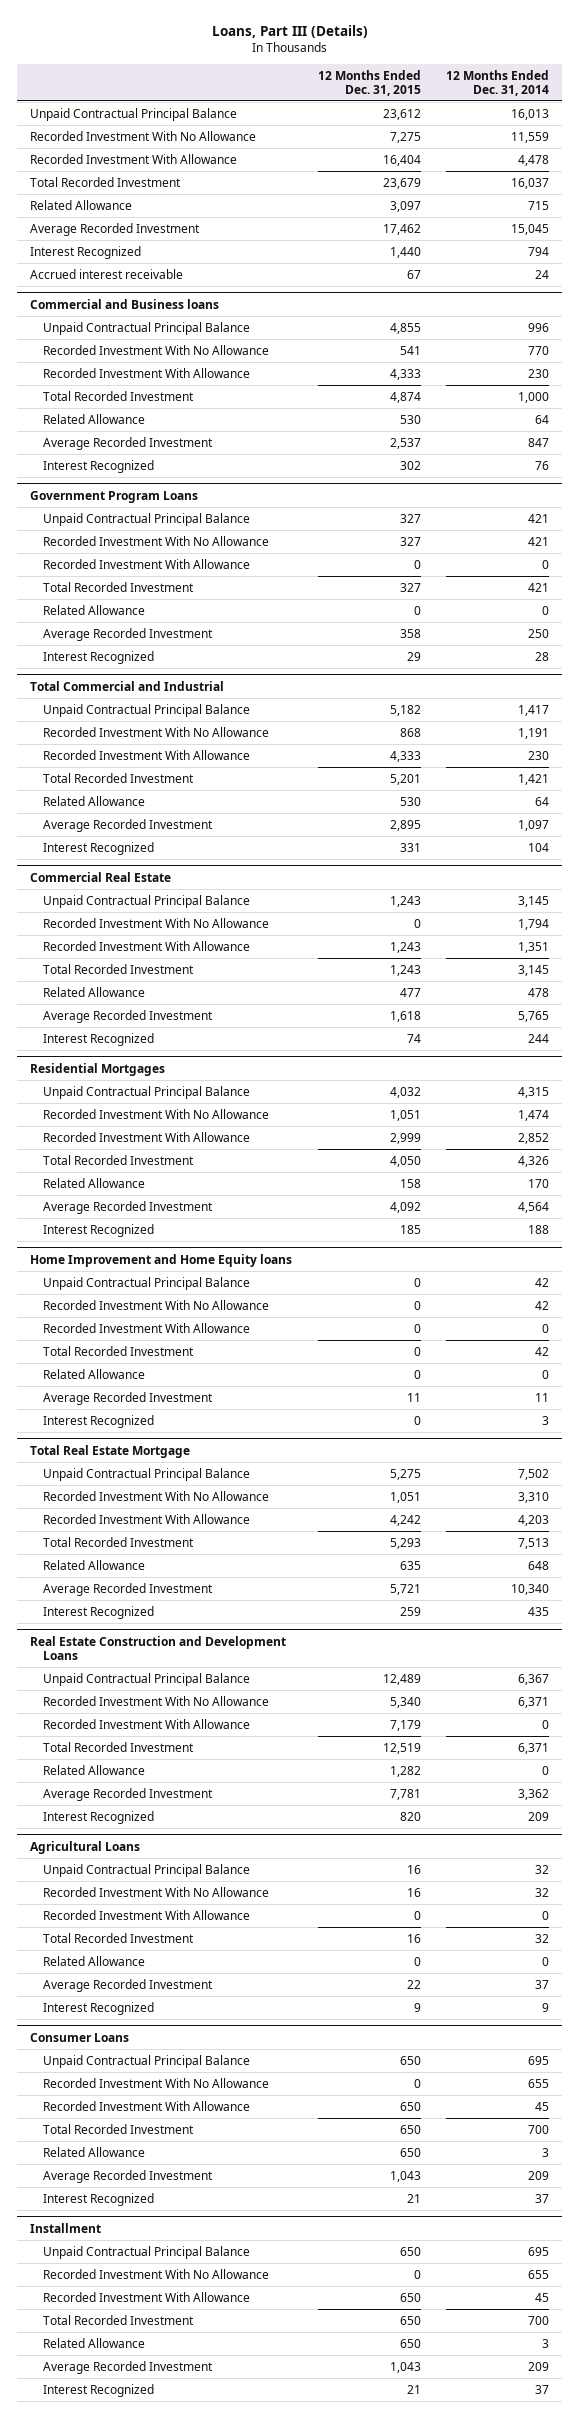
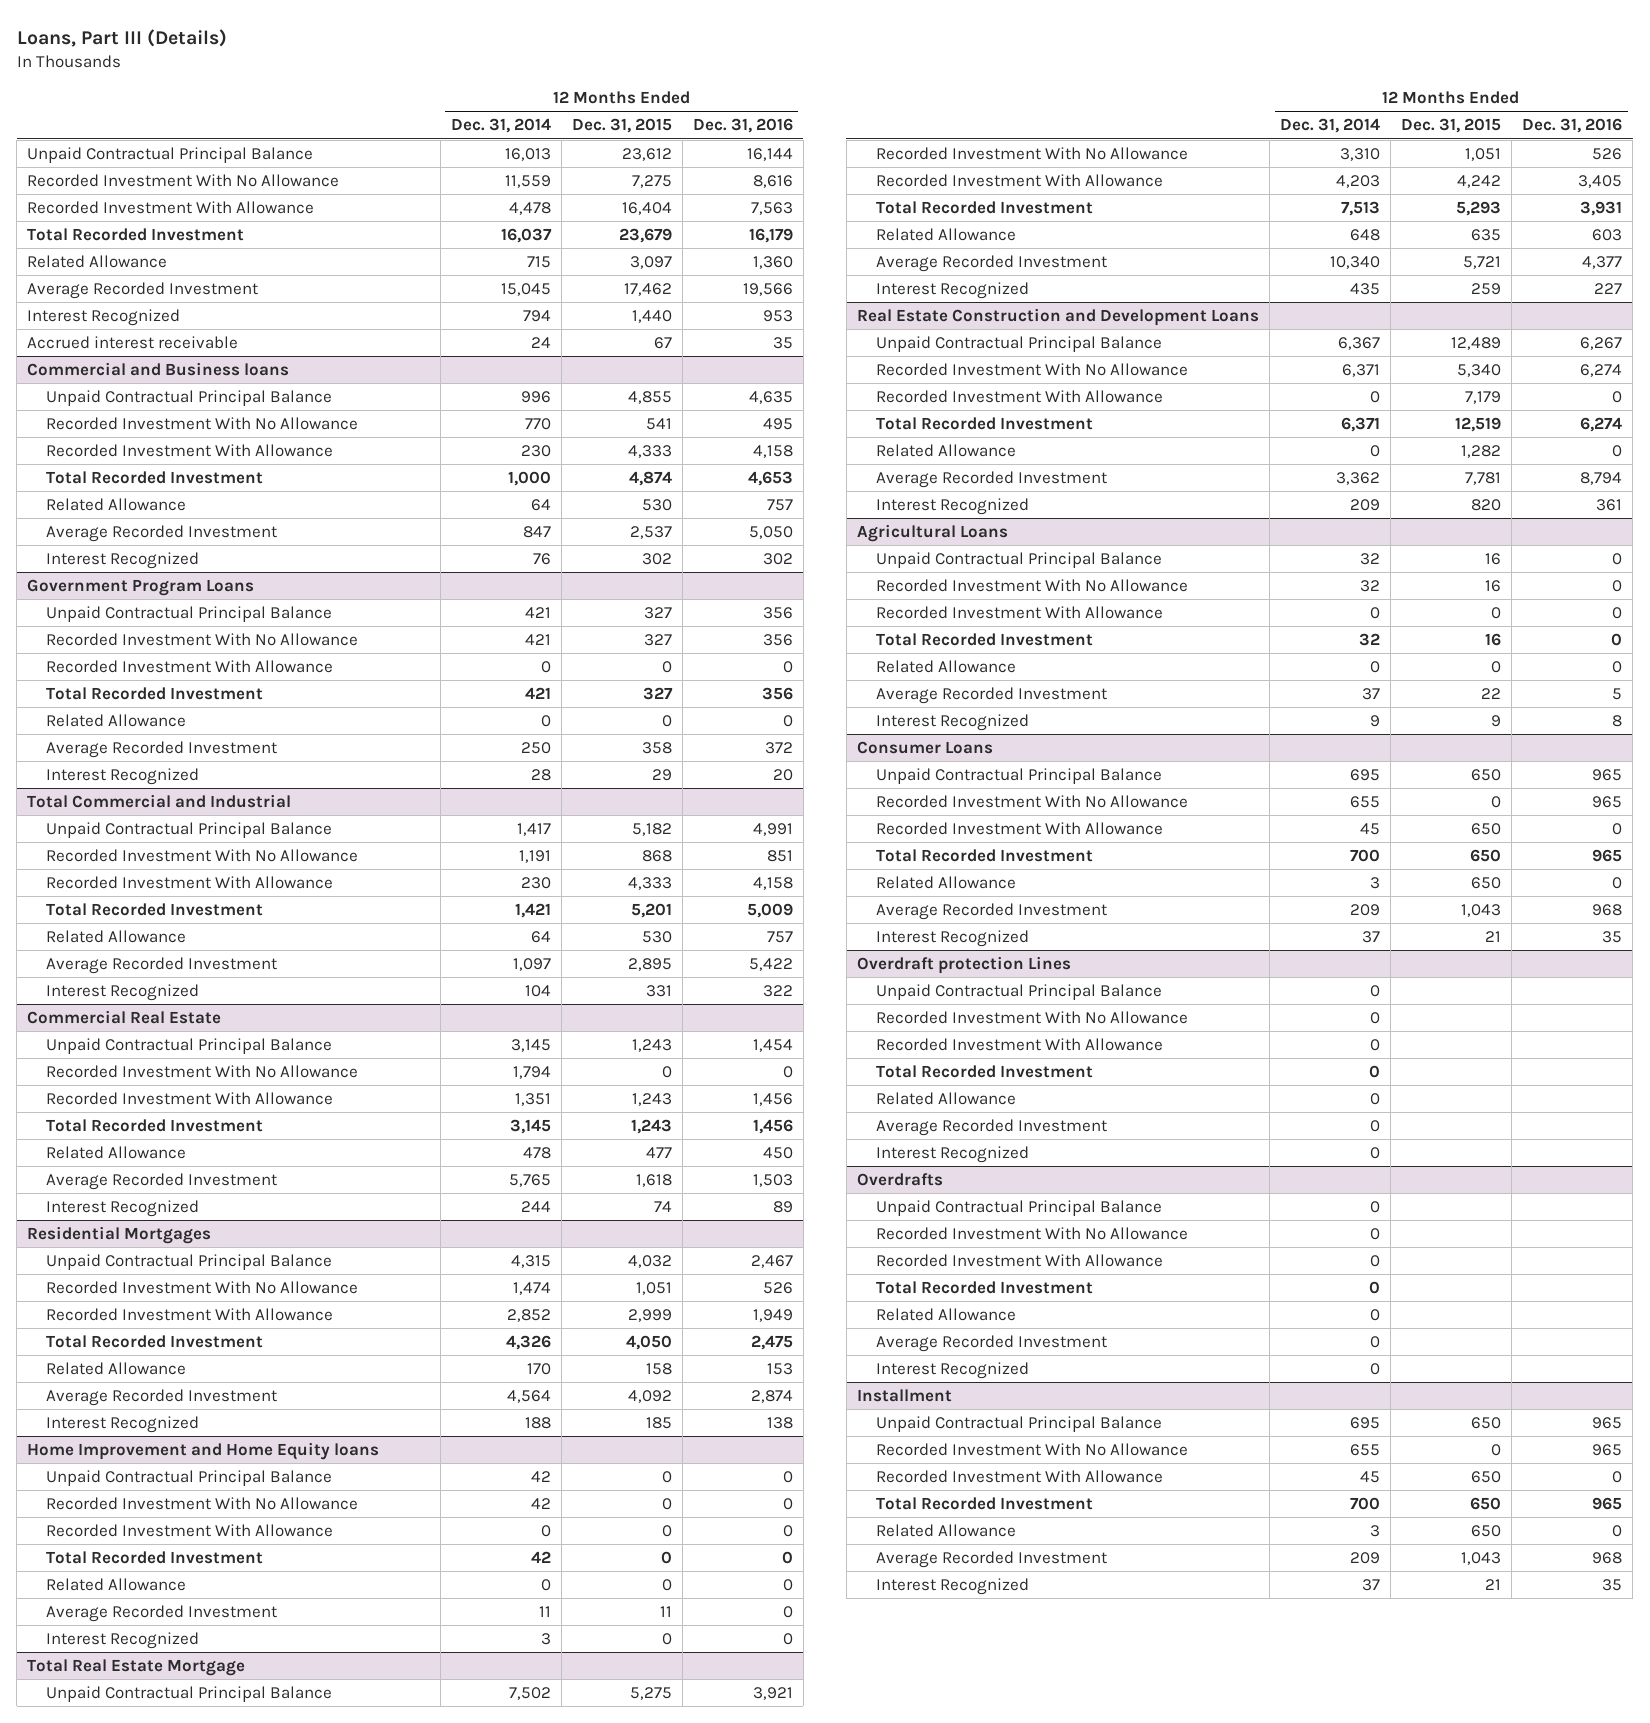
- | 12 Months Ended Dec. 31, 2015 | 12 Months Ended Dec. 31, 2014
+ | 12 Months Ended Dec. 31, 2014 | 12 Months Ended Dec. 31, 2015 | 12 Months Ended Dec. 31, 2016
+ Overdraft protection Lines
+ Unpaid Contractual Principal Balance | 0 | |
+ Recorded Investment With No Allowance | 0 | |
+ Recorded Investment With Allowance | 0 | |
+ Total Recorded Investment | 0 | |
+ Related Allowance | 0 | |
+ Average Recorded Investment | 0 | |
+ Interest Recognized | 0 | |
+ Overdrafts
+ Unpaid Contractual Principal Balance | 0 | |
+ Recorded Investment With No Allowance | 0 | |
+ Recorded Investment With Allowance | 0 | |
+ Total Recorded Investment | 0 | |
+ Related Allowance | 0 | |
+ Average Recorded Investment | 0 | |
+ Interest Recognized | 0 | |

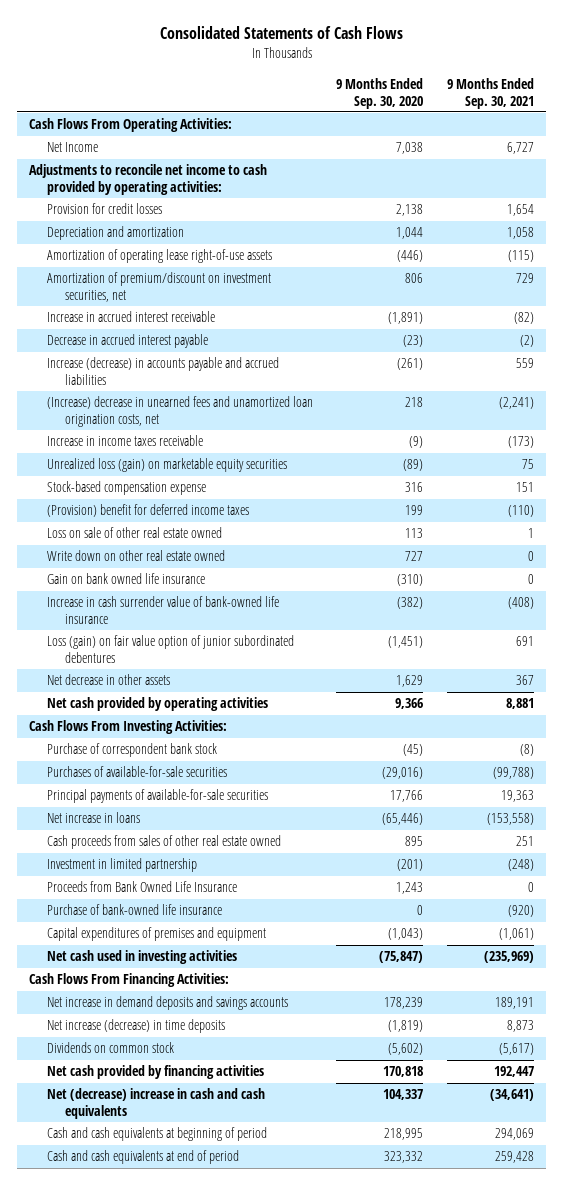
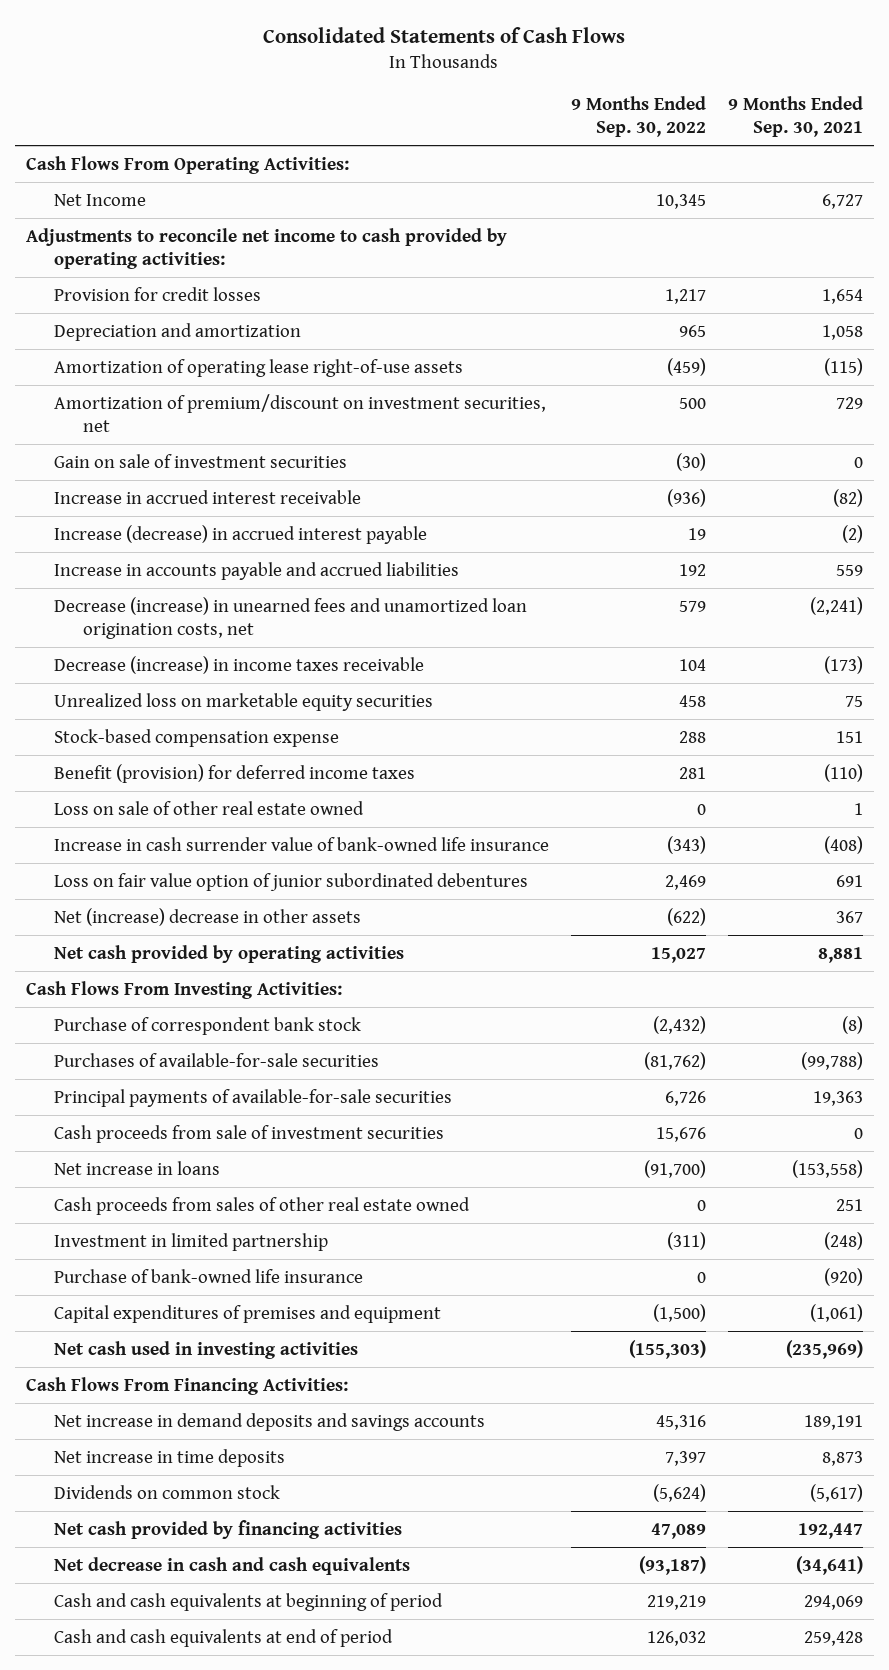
- | 9 Months Ended Sep. 30, 2020 | 9 Months Ended Sep. 30, 2021
+ | 9 Months Ended Sep. 30, 2022 | 9 Months Ended Sep. 30, 2021
+ Gain on sale of investment securities | (30) | 0
- Decrease in accrued interest payable | (23) | (2)
- Increase (decrease) in accounts payable and accrued liabilities | (261) | 559
- (Increase) decrease in unearned fees and unamortized loan origination costs, net | 218 | (2,241)
- Increase in income taxes receivable | (9) | (173)
- Unrealized loss (gain) on marketable equity securities | (89) | 75
+ Increase (decrease) in accrued interest payable | 19 | (2)
+ Increase in accounts payable and accrued liabilities | 192 | 559
+ Decrease (increase) in unearned fees and unamortized loan origination costs, net | 579 | (2,241)
+ Decrease (increase) in income taxes receivable | 104 | (173)
+ Unrealized loss on marketable equity securities | 458 | 75
- (Provision) benefit for deferred income taxes | 199 | (110)
+ Benefit (provision) for deferred income taxes | 281 | (110)
- Write down on other real estate owned | 727 | 0
- Gain on bank owned life insurance | (310) | 0
- Loss (gain) on fair value option of junior subordinated debentures | (1,451) | 691
- Net decrease in other assets | 1,629 | 367
+ Loss on fair value option of junior subordinated debentures | 2,469 | 691
+ Net (increase) decrease in other assets | (622) | 367
+ Cash proceeds from sale of investment securities | 15,676 | 0
- Proceeds from Bank Owned Life Insurance | 1,243 | 0
- Net increase (decrease) in time deposits | (1,819) | 8,873
+ Net increase in time deposits | 7,397 | 8,873
- Net (decrease) increase in cash and cash equivalents | 104,337 | (34,641)
+ Net decrease in cash and cash equivalents | (93,187) | (34,641)

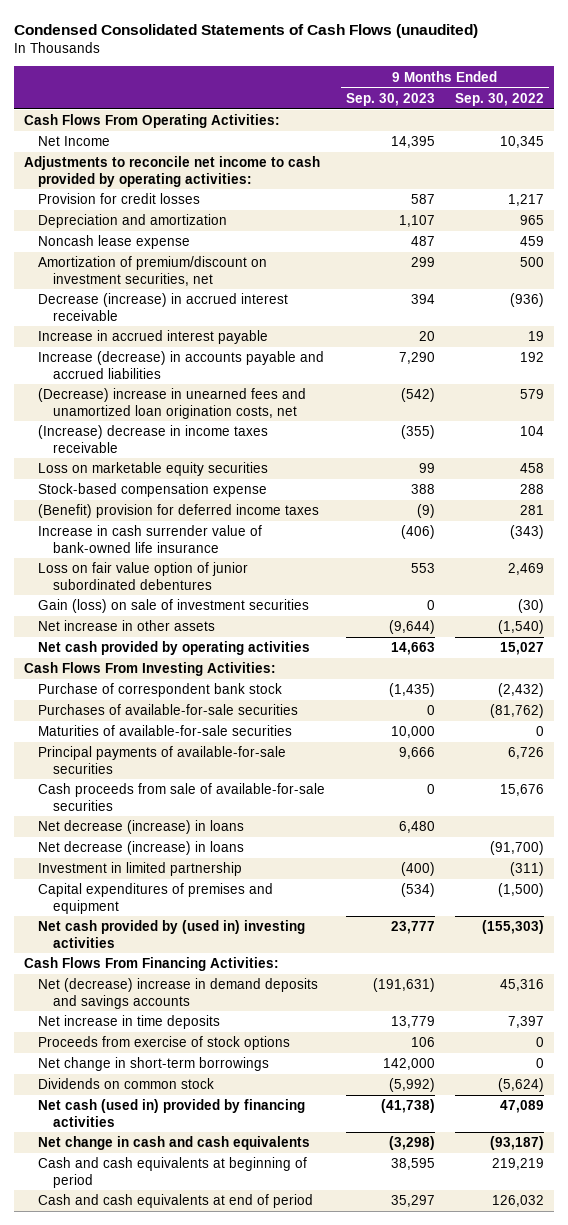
- Consolidated Statements of Cash Flows
+ Condensed Consolidated Statements of Cash Flows (unaudited)
- | 9 Months Ended Sep. 30, 2022 | 9 Months Ended Sep. 30, 2021
+ | 9 Months Ended Sep. 30, 2023 | 9 Months Ended Sep. 30, 2022
- Amortization of operating lease right-of-use assets | (459) | (115)
+ Noncash lease expense | 487 | 459
- Gain on sale of investment securities | (30) | 0
- Increase in accrued interest receivable | (936) | (82)
- Increase (decrease) in accrued interest payable | 19 | (2)
- Increase in accounts payable and accrued liabilities | 192 | 559
- Decrease (increase) in unearned fees and unamortized loan origination costs, net | 579 | (2,241)
- Decrease (increase) in income taxes receivable | 104 | (173)
- Unrealized loss on marketable equity securities | 458 | 75
+ Decrease (increase) in accrued interest receivable | 394 | (936)
+ Increase in accrued interest payable | 20 | 19
+ Increase (decrease) in accounts payable and accrued liabilities | 7,290 | 192
+ (Decrease) increase in unearned fees and unamortized loan origination costs, net | (542) | 579
+ (Increase) decrease in income taxes receivable | (355) | 104
+ Loss on marketable equity securities | 99 | 458
- Benefit (provision) for deferred income taxes | 281 | (110)
- Loss on sale of other real estate owned | 0 | 1
+ (Benefit) provision for deferred income taxes | (9) | 281
- Net (increase) decrease in other assets | (622) | 367
+ Gain (loss) on sale of investment securities | 0 | (30)
+ Net increase in other assets | (9,644) | (1,540)
+ Maturities of available-for-sale securities | 10,000 | 0
- Cash proceeds from sale of investment securities | 15,676 | 0
- Net increase in loans | (91,700) | (153,558)
- Cash proceeds from sales of other real estate owned | 0 | 251
+ Cash proceeds from sale of available-for-sale securities | 0 | 15,676
+ Net decrease (increase) in loans | 6,480 |
+ Net decrease (increase) in loans | | (91,700)
- Purchase of bank-owned life insurance | 0 | (920)
- Net cash used in investing activities | (155,303) | (235,969)
+ Net cash provided by (used in) investing activities | 23,777 | (155,303)
- Net increase in demand deposits and savings accounts | 45,316 | 189,191
+ Net (decrease) increase in demand deposits and savings accounts | (191,631) | 45,316
+ Proceeds from exercise of stock options | 106 | 0
+ Net change in short-term borrowings | 142,000 | 0
- Net cash provided by financing activities | 47,089 | 192,447
- Net decrease in cash and cash equivalents | (93,187) | (34,641)
+ Net cash (used in) provided by financing activities | (41,738) | 47,089
+ Net change in cash and cash equivalents | (3,298) | (93,187)

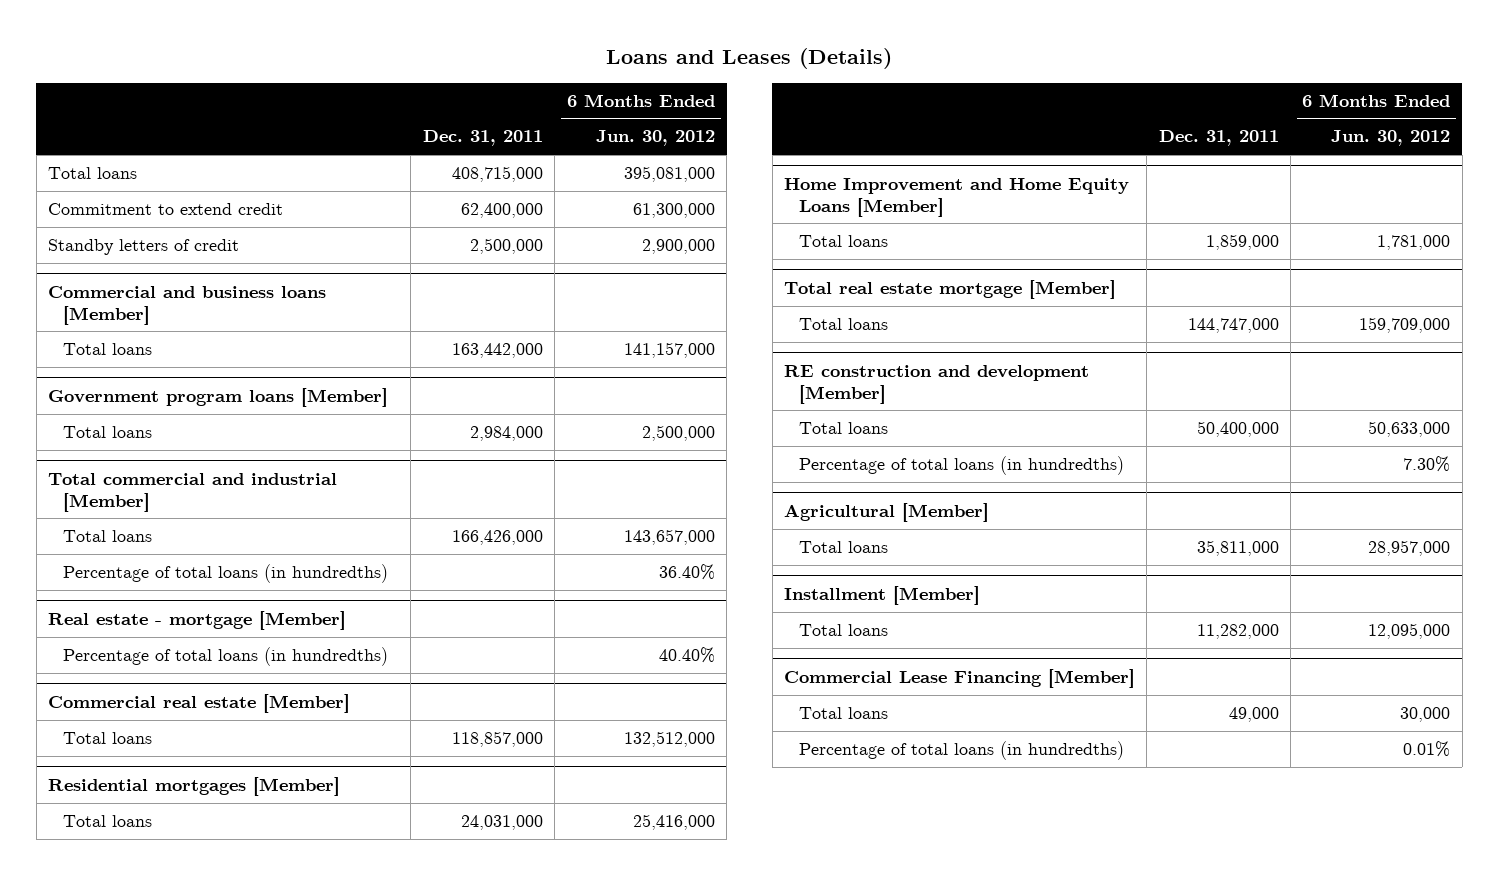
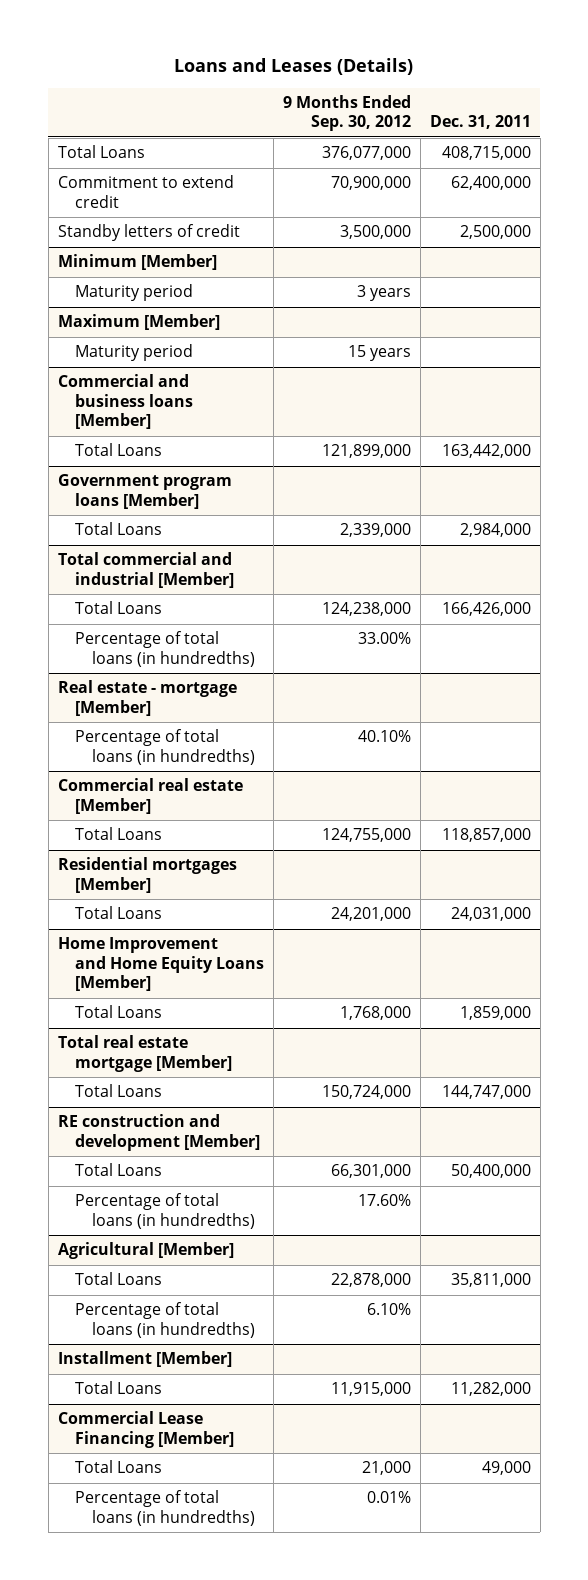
- | Dec. 31, 2011 | 6 Months Ended Jun. 30, 2012
+ | 9 Months Ended Sep. 30, 2012 | Dec. 31, 2011
- Total loans | 408,715,000 | 395,081,000
+ Total Loans | 376,077,000 | 408,715,000
+ Minimum [Member]
+ Maturity period | 3 years |
+ Maximum [Member]
+ Maturity period | 15 years |
@ Commercial and business loans [Member]
- Total loans | 163,442,000 | 141,157,000
+ Total Loans | 121,899,000 | 163,442,000
@ Government program loans [Member]
- Total loans | 2,984,000 | 2,500,000
+ Total Loans | 2,339,000 | 2,984,000
@ Total commercial and industrial [Member]
- Total loans | 166,426,000 | 143,657,000
+ Total Loans | 124,238,000 | 166,426,000
@ Commercial real estate [Member]
- Total loans | 118,857,000 | 132,512,000
+ Total Loans | 124,755,000 | 118,857,000
@ Residential mortgages [Member]
- Total loans | 24,031,000 | 25,416,000
+ Total Loans | 24,201,000 | 24,031,000
@ Home Improvement and Home Equity Loans [Member]
- Total loans | 1,859,000 | 1,781,000
+ Total Loans | 1,768,000 | 1,859,000
@ Total real estate mortgage [Member]
- Total loans | 144,747,000 | 159,709,000
+ Total Loans | 150,724,000 | 144,747,000
@ RE construction and development [Member]
- Total loans | 50,400,000 | 50,633,000
+ Total Loans | 66,301,000 | 50,400,000
@ Agricultural [Member]
- Total loans | 35,811,000 | 28,957,000
+ Total Loans | 22,878,000 | 35,811,000
+ Percentage of total loans (in hundredths) | 6.10% |
@ Installment [Member]
- Total loans | 11,282,000 | 12,095,000
+ Total Loans | 11,915,000 | 11,282,000
@ Commercial Lease Financing [Member]
- Total loans | 49,000 | 30,000
+ Total Loans | 21,000 | 49,000

